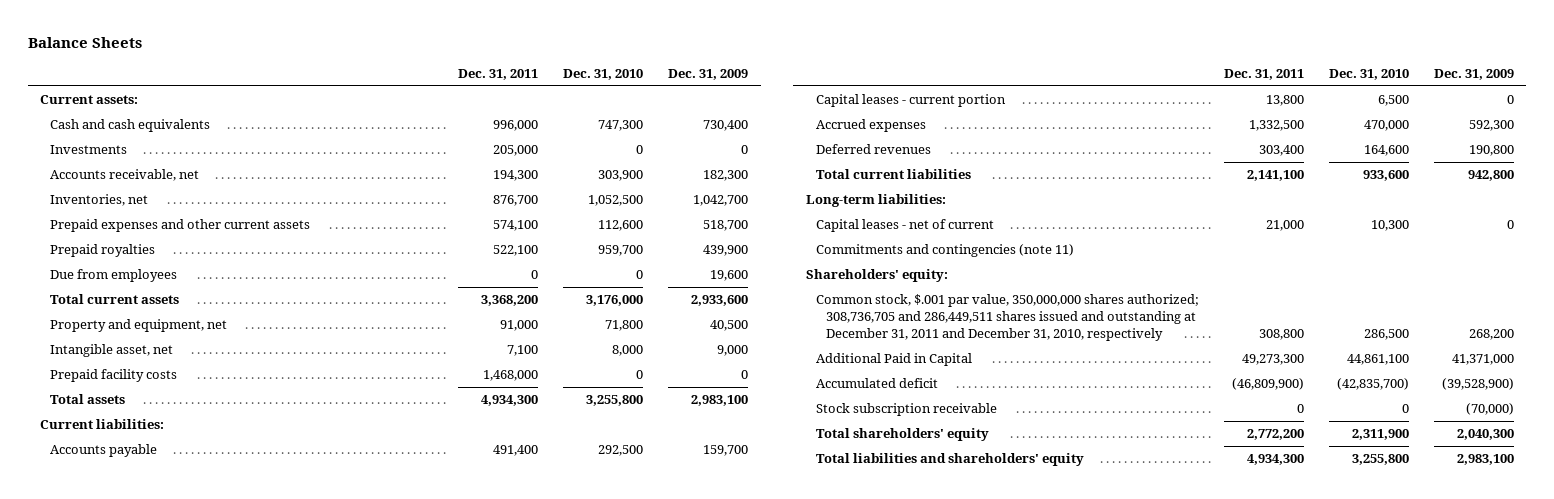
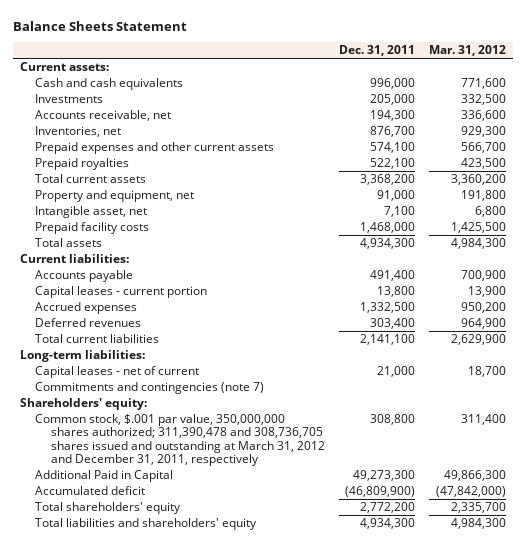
- Balance Sheets
+ Balance Sheets Statement
- | Dec. 31, 2011 | Dec. 31, 2010 | Dec. 31, 2009
+ | Dec. 31, 2011 | Mar. 31, 2012
- Due from employees | 0 | 0 | 19,600
- Commitments and contingencies (note 11)
+ Commitments and contingencies (note 7)
- Common stock, $.001 par value, 350,000,000 shares authorized; 308,736,705 and 286,449,511 shares issued and outstanding at December 31, 2011 and December 31, 2010, respectively | 308,800 | 286,500 | 268,200
+ Common stock, $.001 par value, 350,000,000 shares authorized; 311,390,478 and 308,736,705 shares issued and outstanding at March 31, 2012 and December 31, 2011, respectively | 308,800 | 311,400
- Stock subscription receivable | 0 | 0 | (70,000)

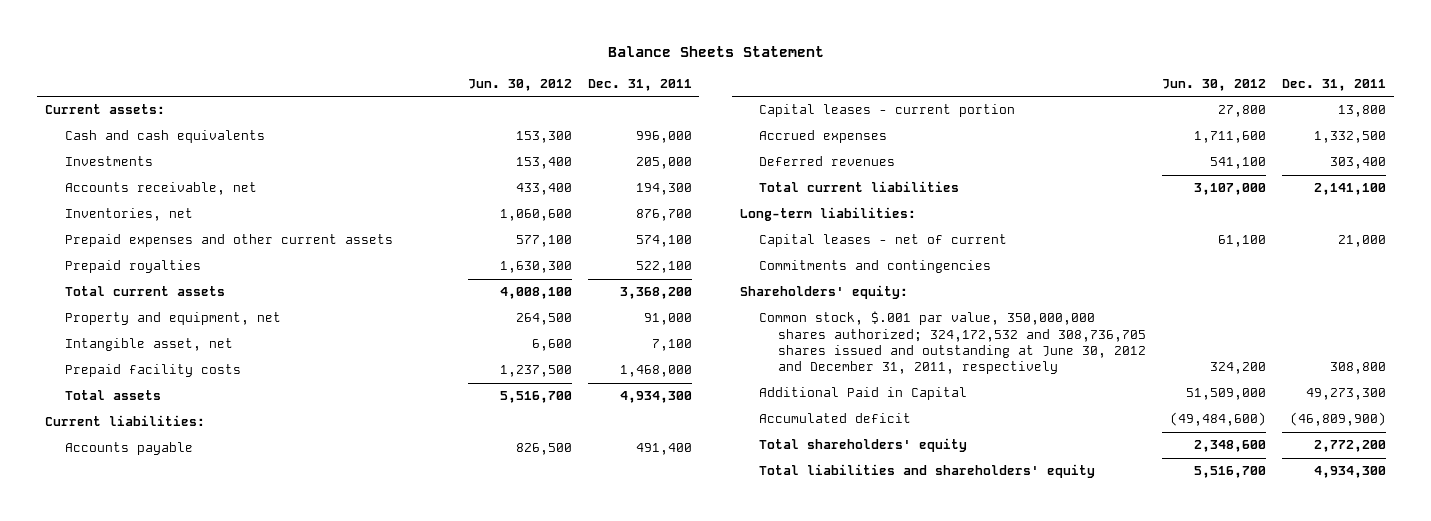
- | Dec. 31, 2011 | Mar. 31, 2012
+ | Jun. 30, 2012 | Dec. 31, 2011
- Commitments and contingencies (note 7)
+ Commitments and contingencies
- Common stock, $.001 par value, 350,000,000 shares authorized; 311,390,478 and 308,736,705 shares issued and outstanding at March 31, 2012 and December 31, 2011, respectively | 308,800 | 311,400
+ Common stock, $.001 par value, 350,000,000 shares authorized; 324,172,532 and 308,736,705 shares issued and outstanding at June 30, 2012 and December 31, 2011, respectively | 324,200 | 308,800

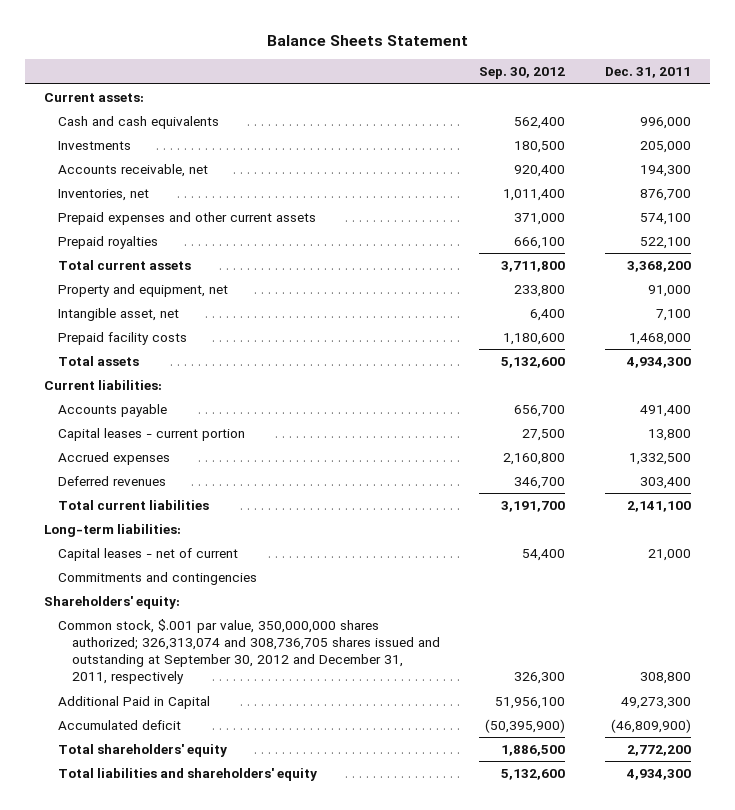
- | Jun. 30, 2012 | Dec. 31, 2011
+ | Sep. 30, 2012 | Dec. 31, 2011
- Common stock, $.001 par value, 350,000,000 shares authorized; 324,172,532 and 308,736,705 shares issued and outstanding at June 30, 2012 and December 31, 2011, respectively | 324,200 | 308,800
+ Common stock, $.001 par value, 350,000,000 shares authorized; 326,313,074 and 308,736,705 shares issued and outstanding at September 30, 2012 and December 31, 2011, respectively | 326,300 | 308,800

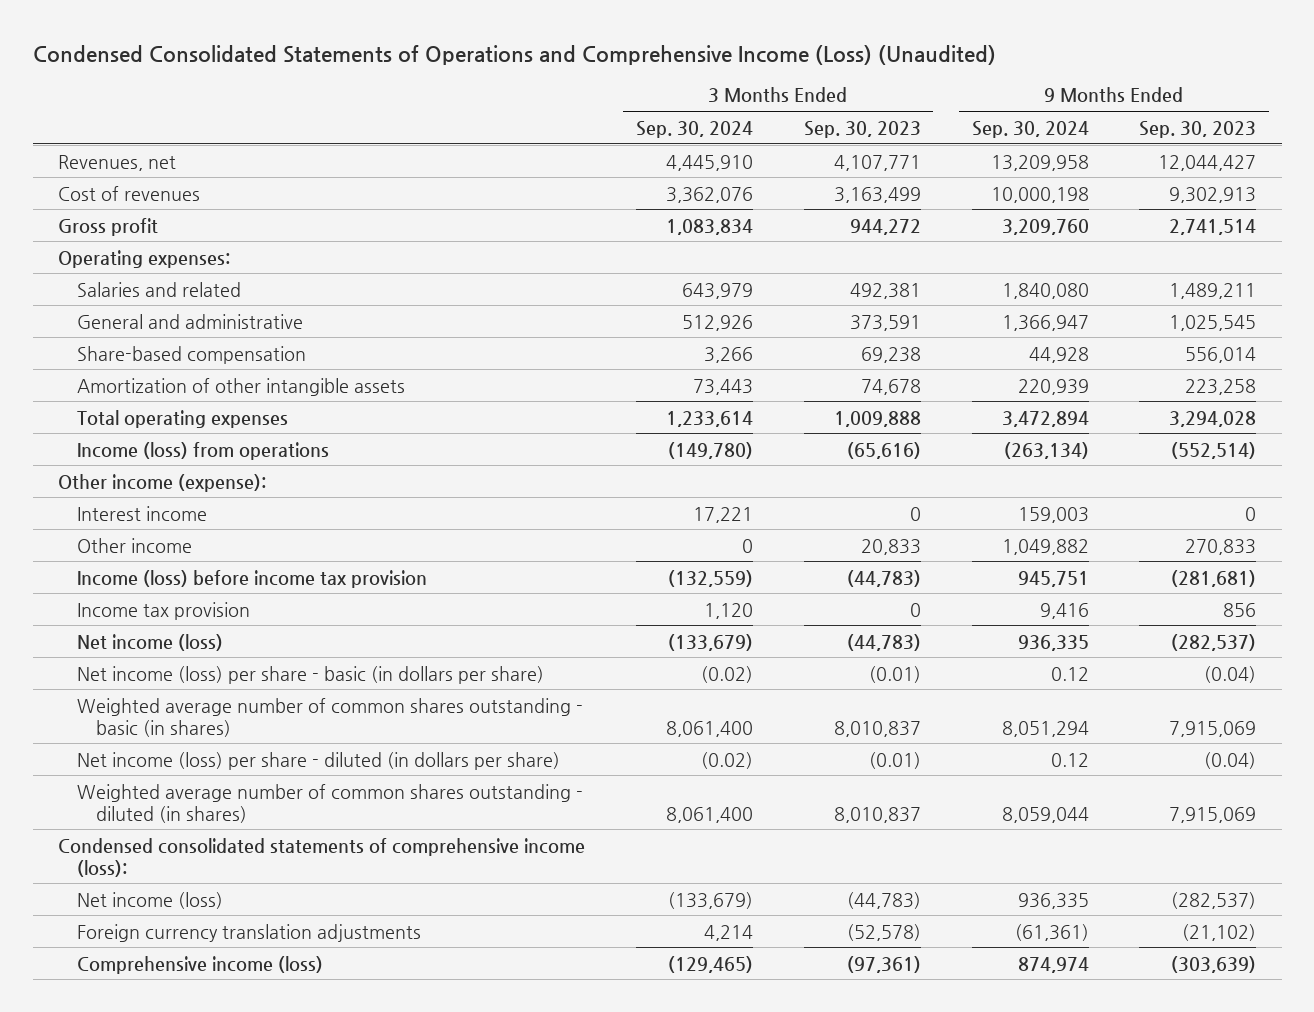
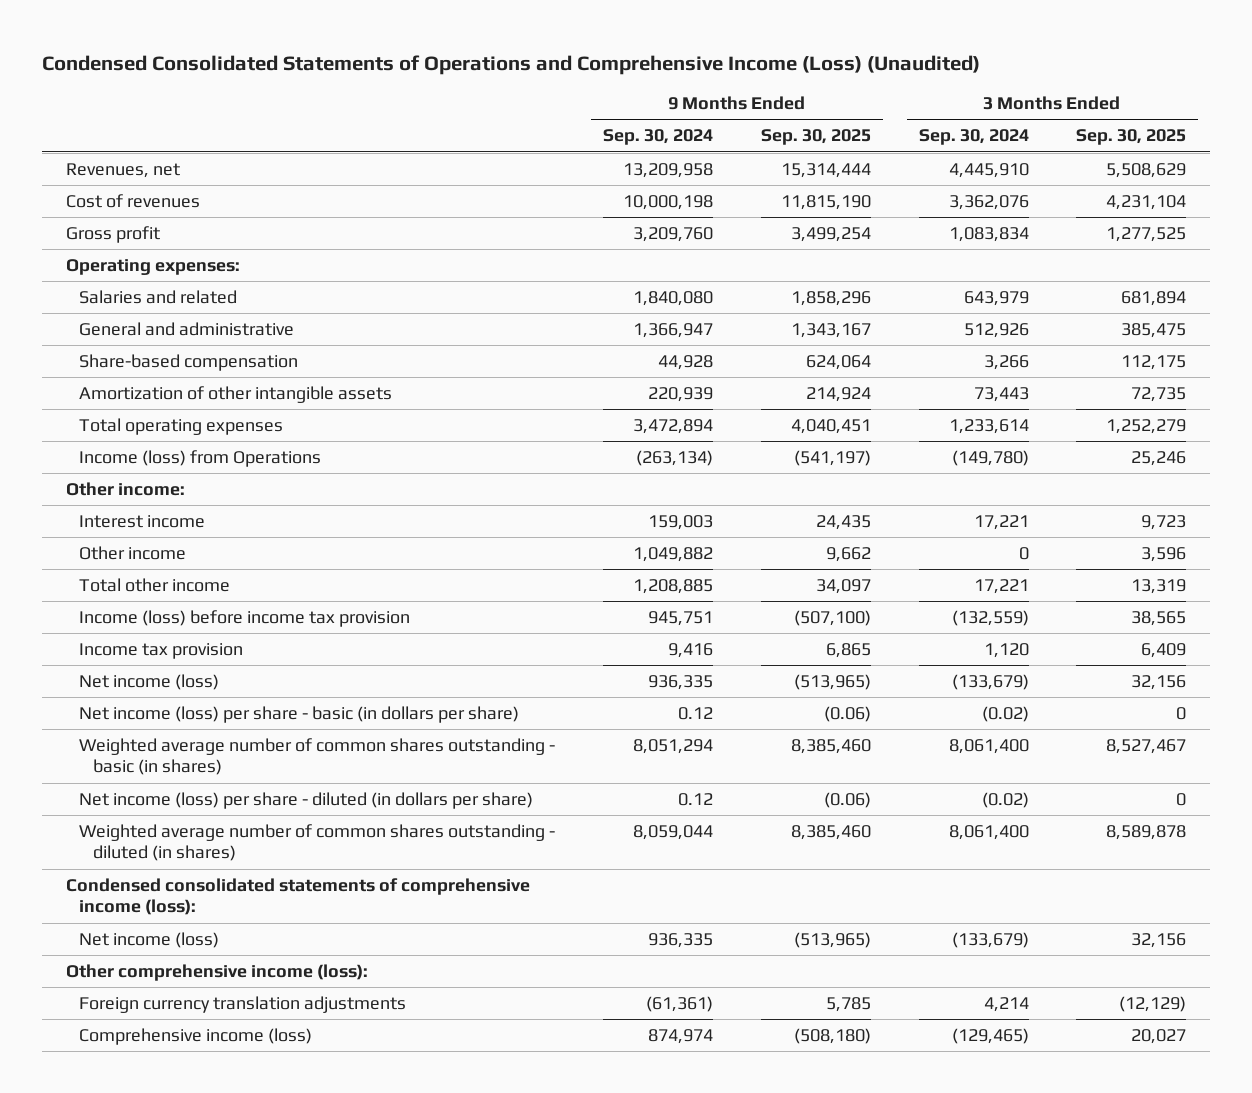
- | 3 Months Ended Sep. 30, 2024 | 3 Months Ended Sep. 30, 2023 | 9 Months Ended Sep. 30, 2024 | 9 Months Ended Sep. 30, 2023
+ | 9 Months Ended Sep. 30, 2024 | 9 Months Ended Sep. 30, 2025 | 3 Months Ended Sep. 30, 2024 | 3 Months Ended Sep. 30, 2025
- Income (loss) from operations | (149,780) | (65,616) | (263,134) | (552,514)
- Other income (expense):
+ Income (loss) from Operations | (263,134) | (541,197) | (149,780) | 25,246
+ Other income:
+ Total other income | 1,208,885 | 34,097 | 17,221 | 13,319
+ Other comprehensive income (loss):

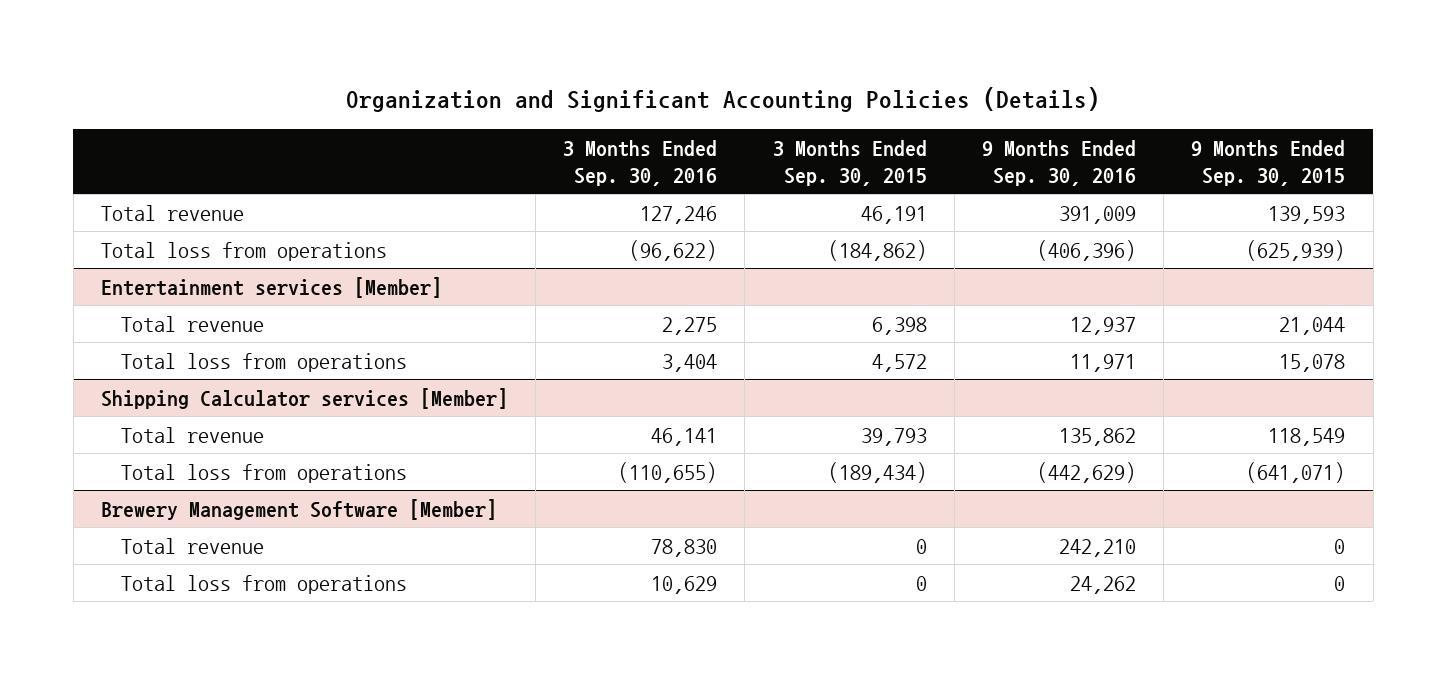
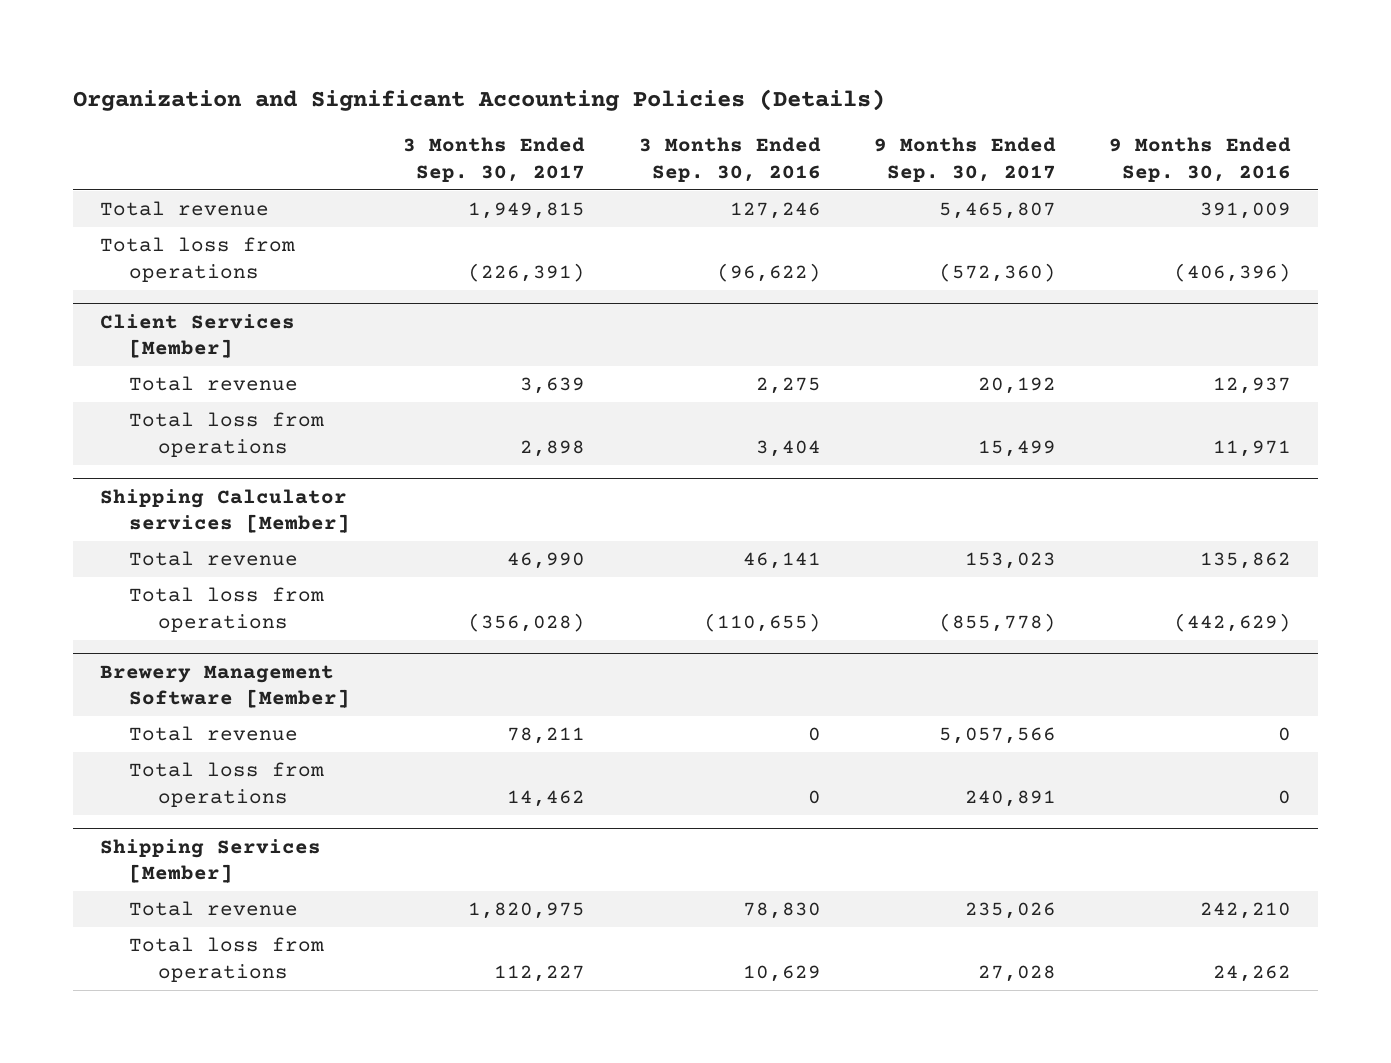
- | 3 Months Ended Sep. 30, 2016 | 3 Months Ended Sep. 30, 2015 | 9 Months Ended Sep. 30, 2016 | 9 Months Ended Sep. 30, 2015
+ | 3 Months Ended Sep. 30, 2017 | 3 Months Ended Sep. 30, 2016 | 9 Months Ended Sep. 30, 2017 | 9 Months Ended Sep. 30, 2016
- Entertainment services [Member]
+ Client Services [Member]
@ Brewery Management Software [Member]
+ Total revenue | 78,211 | 0 | 5,057,566 | 0
+ Total loss from operations | 14,462 | 0 | 240,891 | 0
+ Shipping Services [Member]

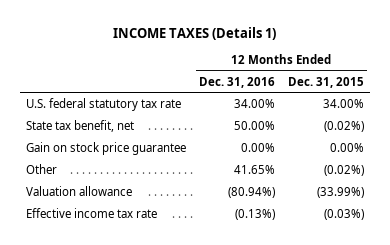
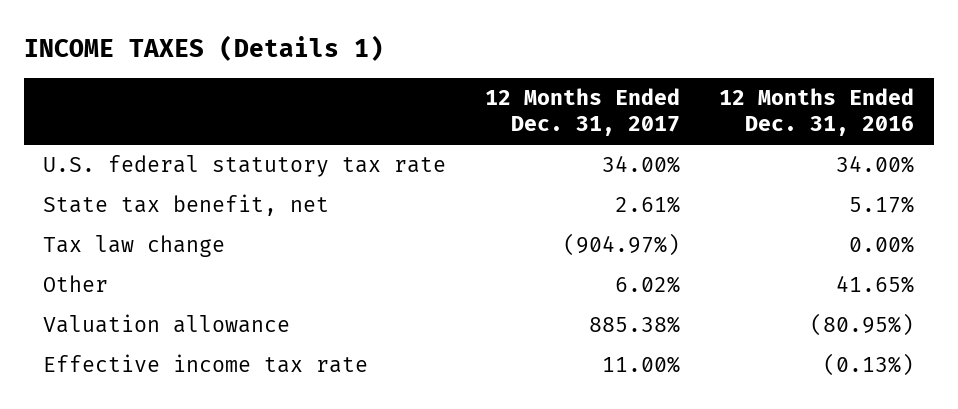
- | 12 Months Ended Dec. 31, 2016 | 12 Months Ended Dec. 31, 2015
+ | 12 Months Ended Dec. 31, 2017 | 12 Months Ended Dec. 31, 2016
- State tax benefit, net | 50.00% | (0.02%)
- Gain on stock price guarantee | 0.00% | 0.00%
+ State tax benefit, net | 2.61% | 5.17%
+ Tax law change | (904.97%) | 0.00%
- Valuation allowance | (80.94%) | (33.99%)
+ Valuation allowance | 885.38% | (80.95%)

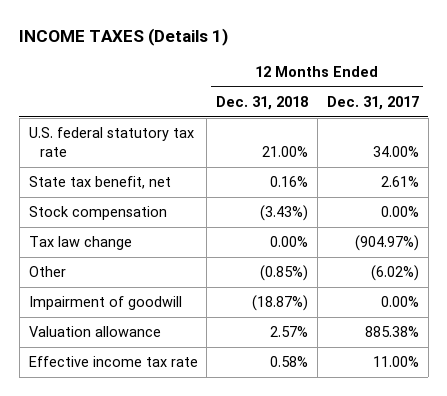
- | 12 Months Ended Dec. 31, 2017 | 12 Months Ended Dec. 31, 2016
+ | 12 Months Ended Dec. 31, 2018 | 12 Months Ended Dec. 31, 2017
+ Stock compensation | (3.43%) | 0.00%
- Other | 6.02% | 41.65%
+ Other | (0.85%) | (6.02%)
+ Impairment of goodwill | (18.87%) | 0.00%

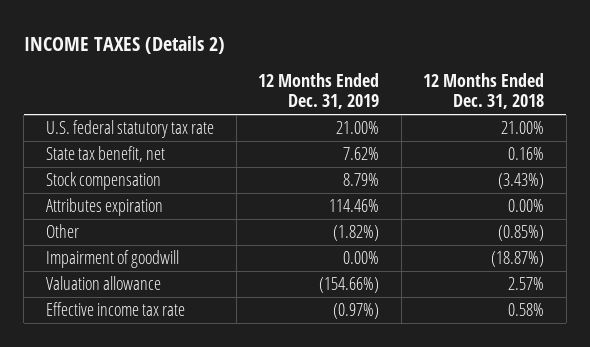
- INCOME TAXES (Details 1)
+ INCOME TAXES (Details 2)
- | 12 Months Ended Dec. 31, 2018 | 12 Months Ended Dec. 31, 2017
+ | 12 Months Ended Dec. 31, 2019 | 12 Months Ended Dec. 31, 2018
- Tax law change | 0.00% | (904.97%)
+ Attributes expiration | 114.46% | 0.00%

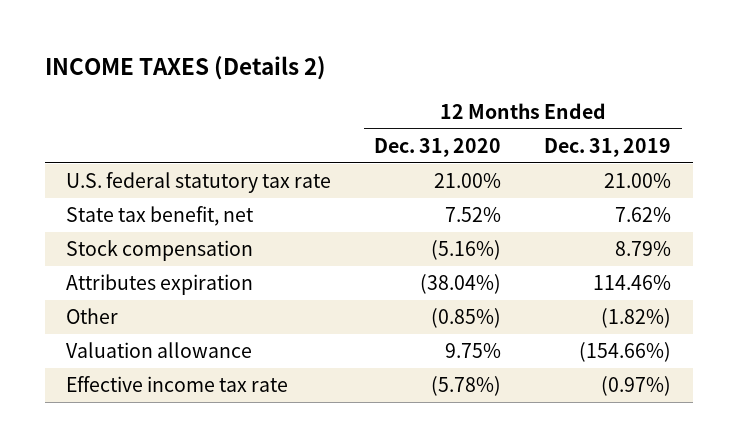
- | 12 Months Ended Dec. 31, 2019 | 12 Months Ended Dec. 31, 2018
+ | 12 Months Ended Dec. 31, 2020 | 12 Months Ended Dec. 31, 2019
- Impairment of goodwill | 0.00% | (18.87%)

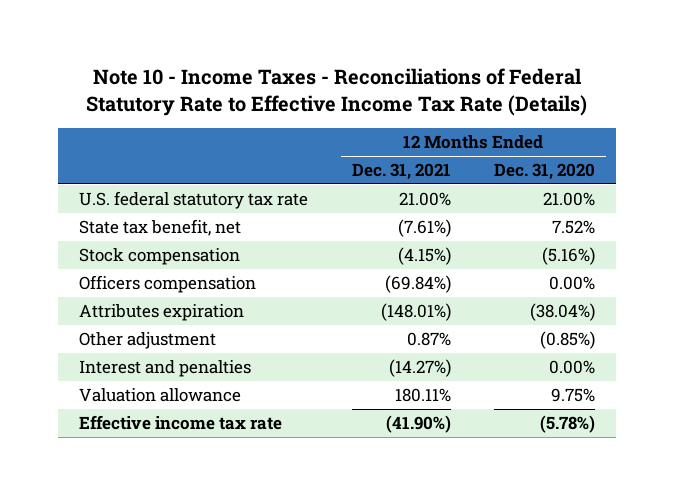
- INCOME TAXES (Details 2)
+ Note 10 - Income Taxes - Reconciliations of Federal Statutory Rate to Effective Income Tax Rate (Details)
- | 12 Months Ended Dec. 31, 2020 | 12 Months Ended Dec. 31, 2019
+ | 12 Months Ended Dec. 31, 2021 | 12 Months Ended Dec. 31, 2020
+ Officers compensation | (69.84%) | 0.00%
- Other | (0.85%) | (1.82%)
+ Other adjustment | 0.87% | (0.85%)
+ Interest and penalties | (14.27%) | 0.00%

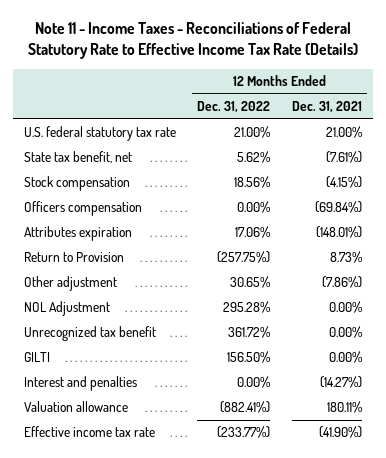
- Note 10 - Income Taxes - Reconciliations of Federal Statutory Rate to Effective Income Tax Rate (Details)
+ Note 11 - Income Taxes - Reconciliations of Federal Statutory Rate to Effective Income Tax Rate (Details)
- | 12 Months Ended Dec. 31, 2021 | 12 Months Ended Dec. 31, 2020
+ | 12 Months Ended Dec. 31, 2022 | 12 Months Ended Dec. 31, 2021
- Other adjustment | 0.87% | (0.85%)
+ Return to Provision | (257.75%) | 8.73%
+ Other adjustment | 30.65% | (7.86%)
+ NOL Adjustment | 295.28% | 0.00%
+ Unrecognized tax benefit | 361.72% | 0.00%
+ GILTI | 156.50% | 0.00%

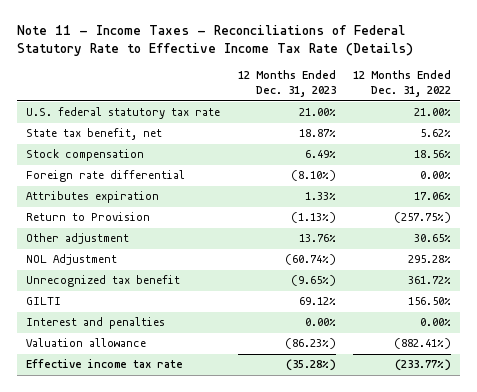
- | 12 Months Ended Dec. 31, 2022 | 12 Months Ended Dec. 31, 2021
+ | 12 Months Ended Dec. 31, 2023 | 12 Months Ended Dec. 31, 2022
- Officers compensation | 0.00% | (69.84%)
+ Foreign rate differential | (8.10%) | 0.00%

